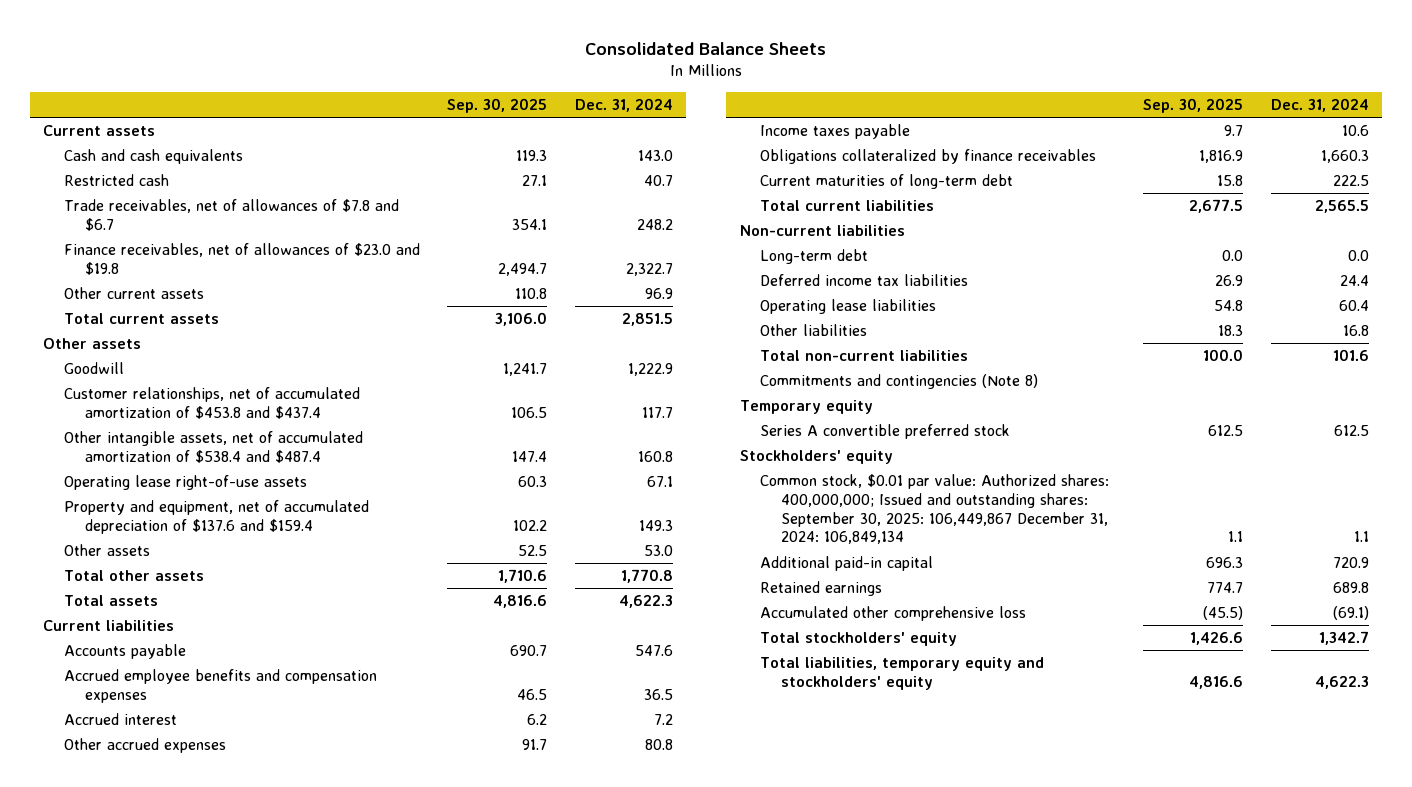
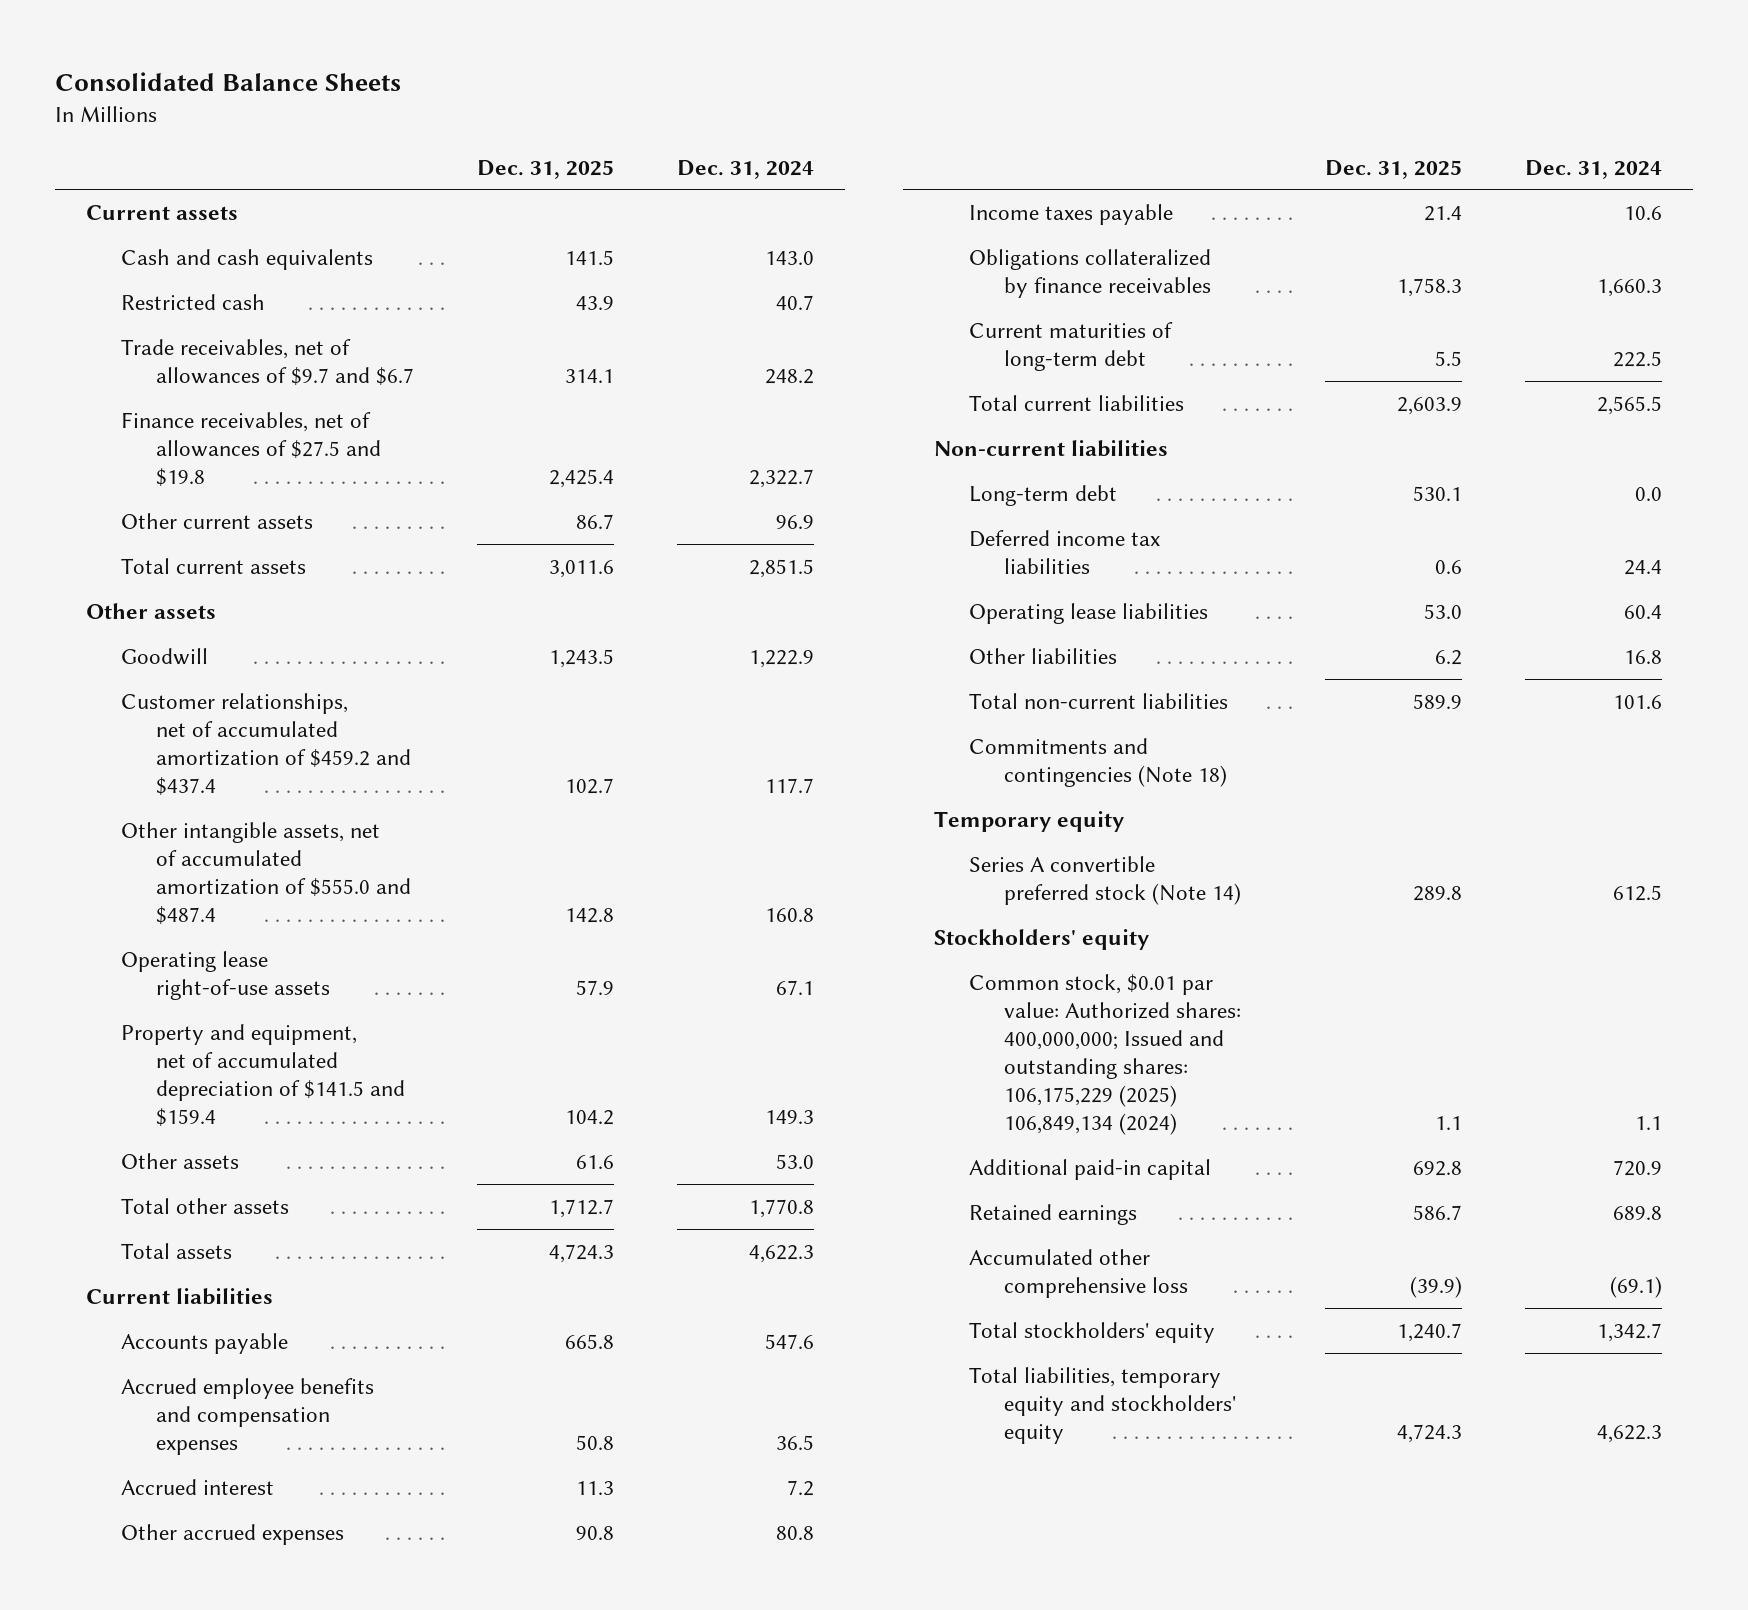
- | Sep. 30, 2025 | Dec. 31, 2024
+ | Dec. 31, 2025 | Dec. 31, 2024
- Trade receivables, net of allowances of $7.8 and $6.7 | 354.1 | 248.2
- Finance receivables, net of allowances of $23.0 and $19.8 | 2,494.7 | 2,322.7
+ Trade receivables, net of allowances of $9.7 and $6.7 | 314.1 | 248.2
+ Finance receivables, net of allowances of $27.5 and $19.8 | 2,425.4 | 2,322.7
- Customer relationships, net of accumulated amortization of $453.8 and $437.4 | 106.5 | 117.7
- Other intangible assets, net of accumulated amortization of $538.4 and $487.4 | 147.4 | 160.8
+ Customer relationships, net of accumulated amortization of $459.2 and $437.4 | 102.7 | 117.7
+ Other intangible assets, net of accumulated amortization of $555.0 and $487.4 | 142.8 | 160.8
- Property and equipment, net of accumulated depreciation of $137.6 and $159.4 | 102.2 | 149.3
+ Property and equipment, net of accumulated depreciation of $141.5 and $159.4 | 104.2 | 149.3
- Commitments and contingencies (Note 8)
+ Commitments and contingencies (Note 18)
- Series A convertible preferred stock | 612.5 | 612.5
+ Series A convertible preferred stock (Note 14) | 289.8 | 612.5
- Common stock, $0.01 par value: Authorized shares: 400,000,000; Issued and outstanding shares: September 30, 2025: 106,449,867 December 31, 2024: 106,849,134 | 1.1 | 1.1
+ Common stock, $0.01 par value: Authorized shares: 400,000,000; Issued and outstanding shares: 106,175,229 (2025) 106,849,134 (2024) | 1.1 | 1.1

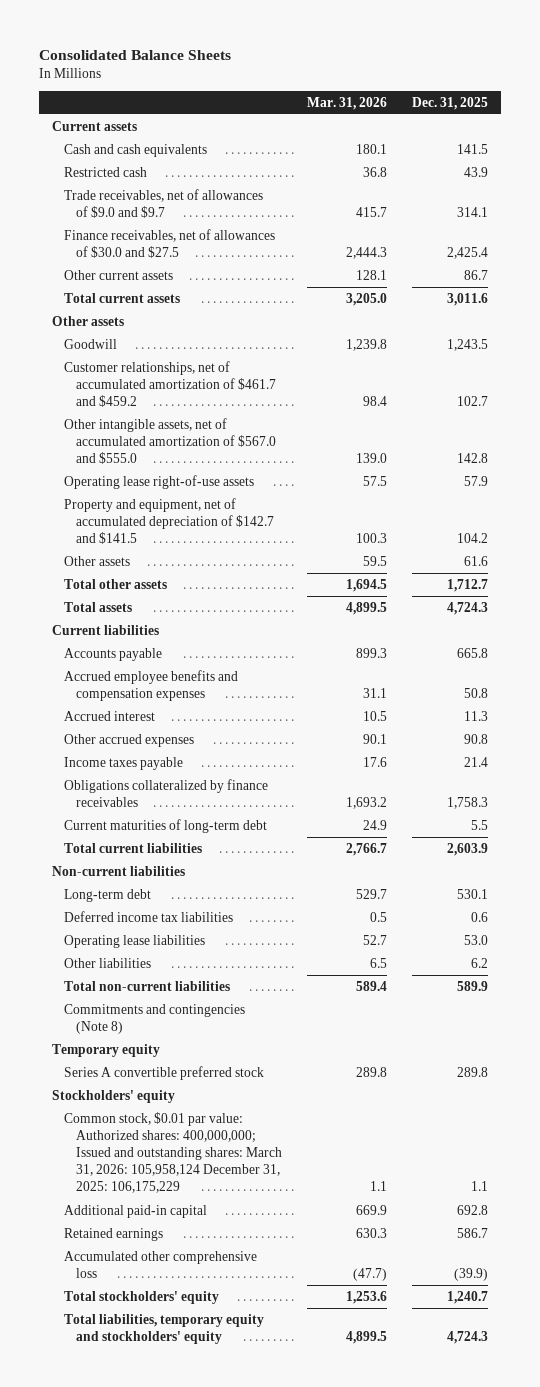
- | Dec. 31, 2025 | Dec. 31, 2024
+ | Mar. 31, 2026 | Dec. 31, 2025
- Trade receivables, net of allowances of $9.7 and $6.7 | 314.1 | 248.2
- Finance receivables, net of allowances of $27.5 and $19.8 | 2,425.4 | 2,322.7
+ Trade receivables, net of allowances of $9.0 and $9.7 | 415.7 | 314.1
+ Finance receivables, net of allowances of $30.0 and $27.5 | 2,444.3 | 2,425.4
- Customer relationships, net of accumulated amortization of $459.2 and $437.4 | 102.7 | 117.7
- Other intangible assets, net of accumulated amortization of $555.0 and $487.4 | 142.8 | 160.8
+ Customer relationships, net of accumulated amortization of $461.7 and $459.2 | 98.4 | 102.7
+ Other intangible assets, net of accumulated amortization of $567.0 and $555.0 | 139.0 | 142.8
- Property and equipment, net of accumulated depreciation of $141.5 and $159.4 | 104.2 | 149.3
+ Property and equipment, net of accumulated depreciation of $142.7 and $141.5 | 100.3 | 104.2
- Commitments and contingencies (Note 18)
+ Commitments and contingencies (Note 8)
- Series A convertible preferred stock (Note 14) | 289.8 | 612.5
+ Series A convertible preferred stock | 289.8 | 289.8
- Common stock, $0.01 par value: Authorized shares: 400,000,000; Issued and outstanding shares: 106,175,229 (2025) 106,849,134 (2024) | 1.1 | 1.1
+ Common stock, $0.01 par value: Authorized shares: 400,000,000; Issued and outstanding shares: March 31, 2026: 105,958,124 December 31, 2025: 106,175,229 | 1.1 | 1.1

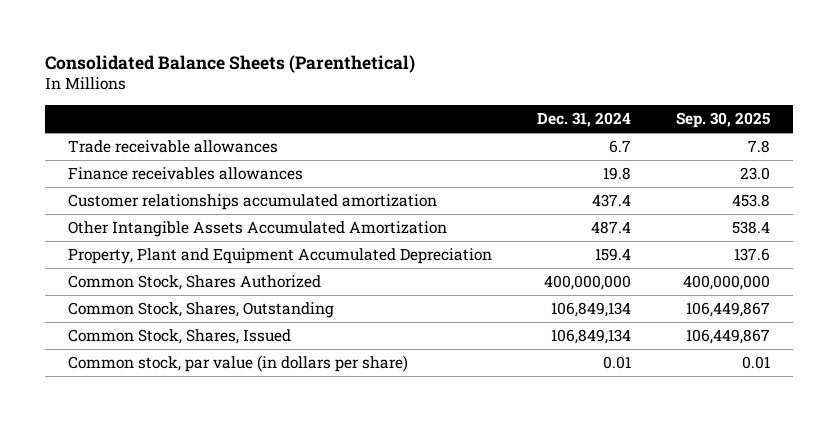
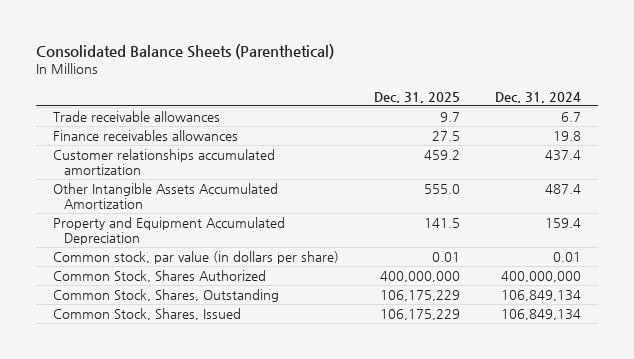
- | Dec. 31, 2024 | Sep. 30, 2025
+ | Dec. 31, 2025 | Dec. 31, 2024
- Property, Plant and Equipment Accumulated Depreciation | 159.4 | 137.6
+ Property and Equipment Accumulated Depreciation | 141.5 | 159.4
moved up: Common stock, par value (in dollars per share) | 0.01 | 0.01

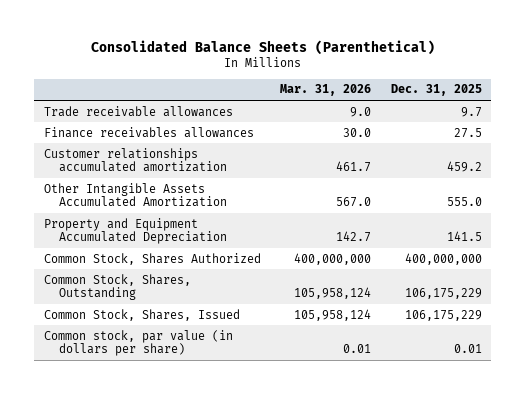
- | Dec. 31, 2025 | Dec. 31, 2024
+ | Mar. 31, 2026 | Dec. 31, 2025
moved down: Common stock, par value (in dollars per share) | 0.01 | 0.01

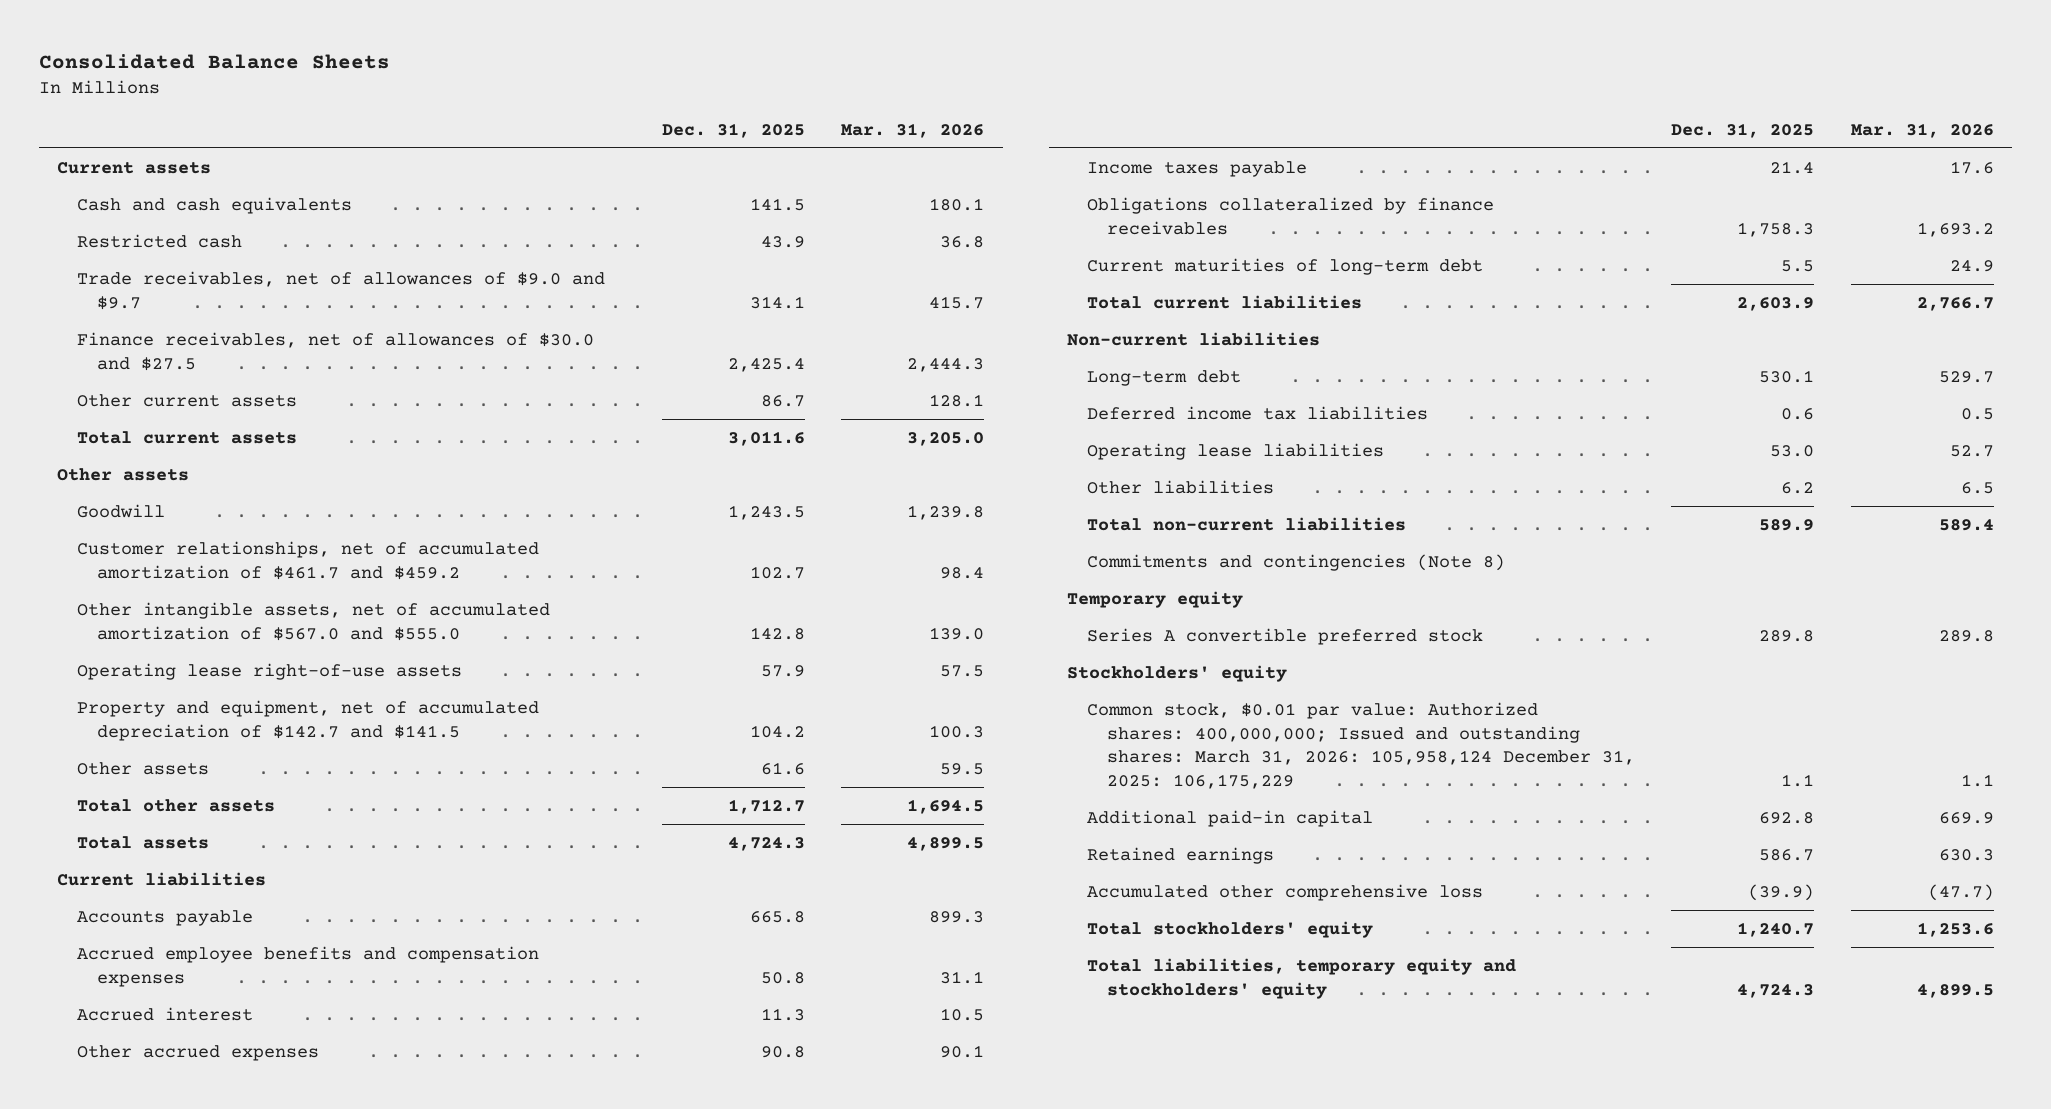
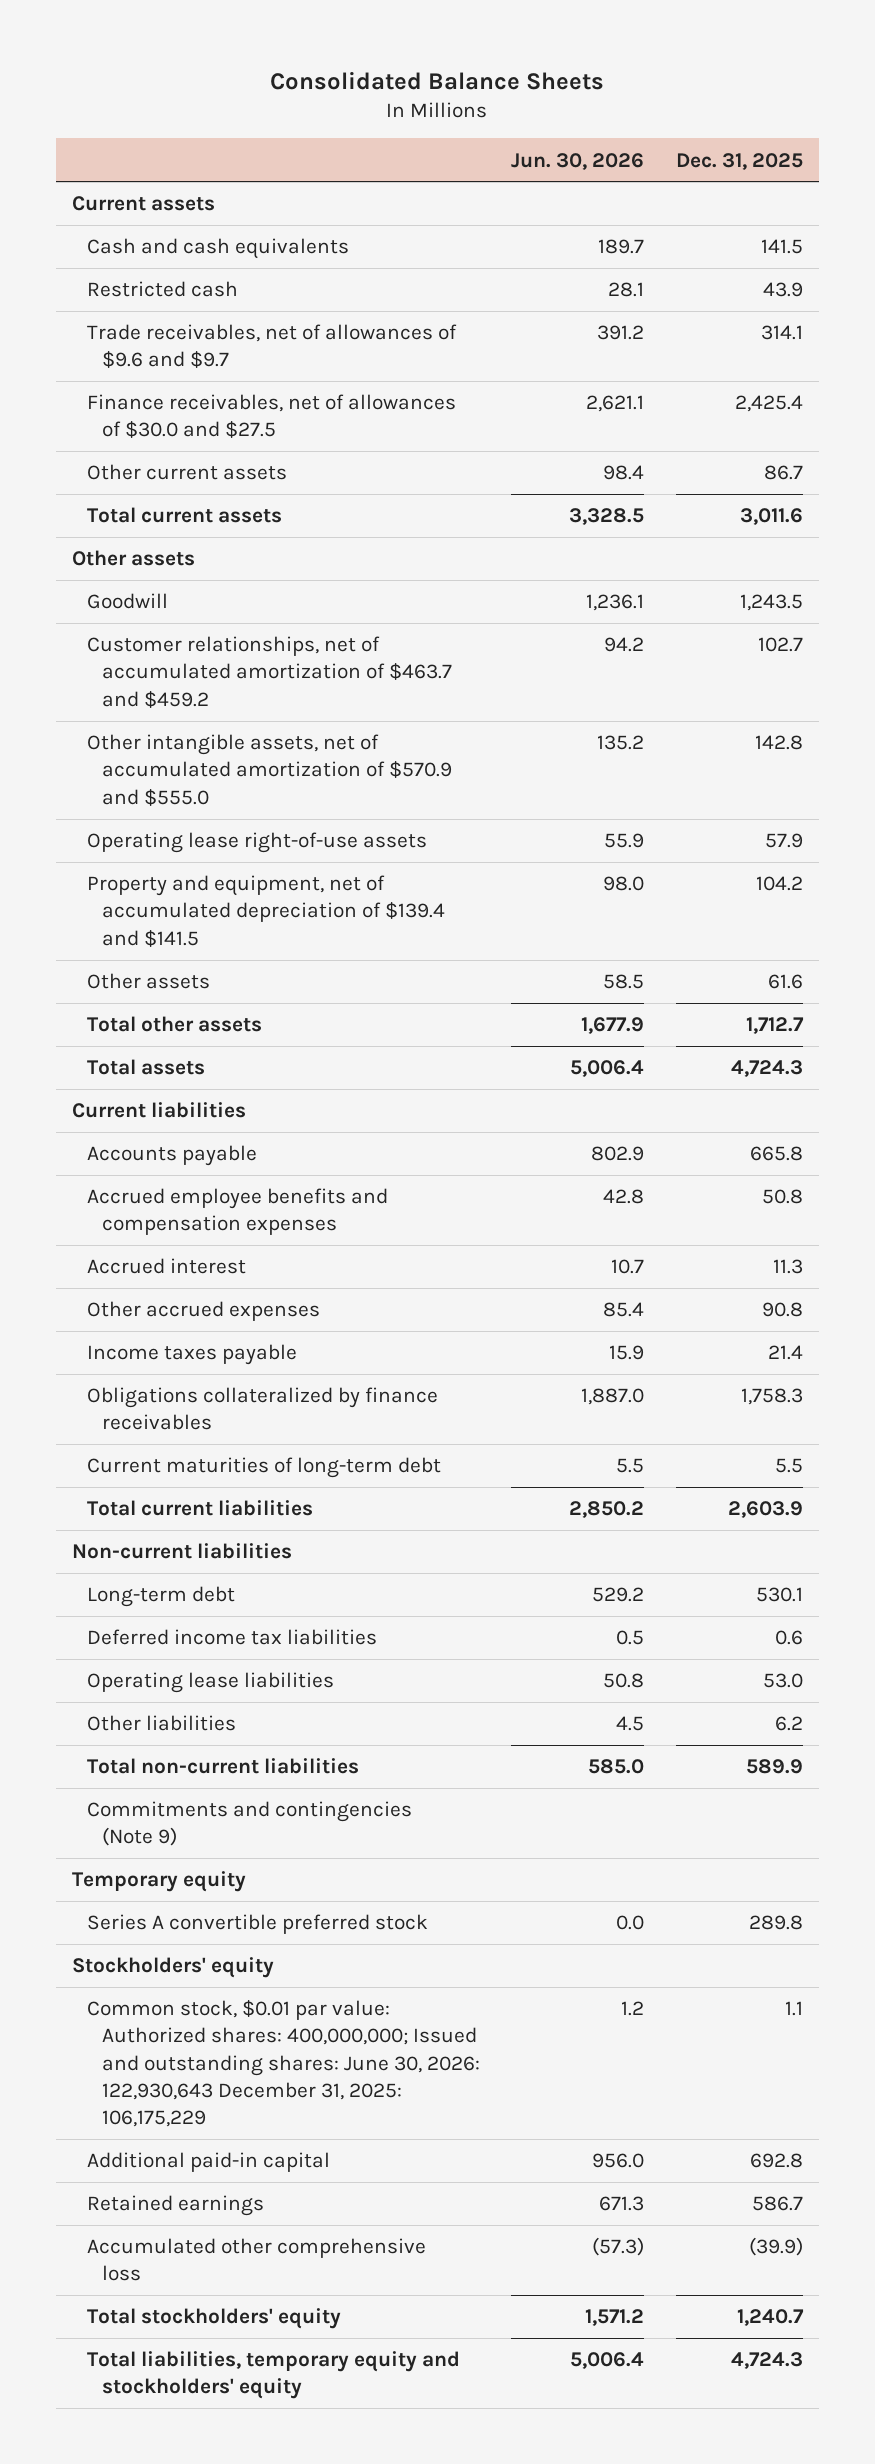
- | Dec. 31, 2025 | Mar. 31, 2026
+ | Jun. 30, 2026 | Dec. 31, 2025
- Trade receivables, net of allowances of $9.0 and $9.7 | 314.1 | 415.7
+ Trade receivables, net of allowances of $9.6 and $9.7 | 391.2 | 314.1
- Customer relationships, net of accumulated amortization of $461.7 and $459.2 | 102.7 | 98.4
- Other intangible assets, net of accumulated amortization of $567.0 and $555.0 | 142.8 | 139.0
+ Customer relationships, net of accumulated amortization of $463.7 and $459.2 | 94.2 | 102.7
+ Other intangible assets, net of accumulated amortization of $570.9 and $555.0 | 135.2 | 142.8
- Property and equipment, net of accumulated depreciation of $142.7 and $141.5 | 104.2 | 100.3
+ Property and equipment, net of accumulated depreciation of $139.4 and $141.5 | 98.0 | 104.2
- Commitments and contingencies (Note 8)
+ Commitments and contingencies (Note 9)
- Common stock, $0.01 par value: Authorized shares: 400,000,000; Issued and outstanding shares: March 31, 2026: 105,958,124 December 31, 2025: 106,175,229 | 1.1 | 1.1
+ Common stock, $0.01 par value: Authorized shares: 400,000,000; Issued and outstanding shares: June 30, 2026: 122,930,643 December 31, 2025: 106,175,229 | 1.2 | 1.1

